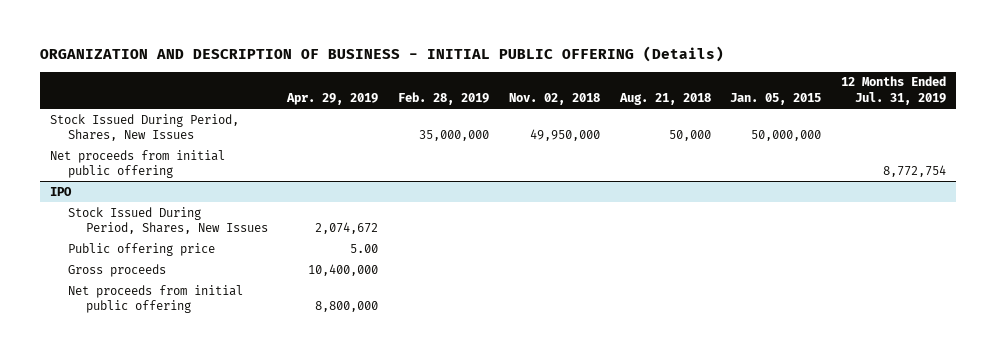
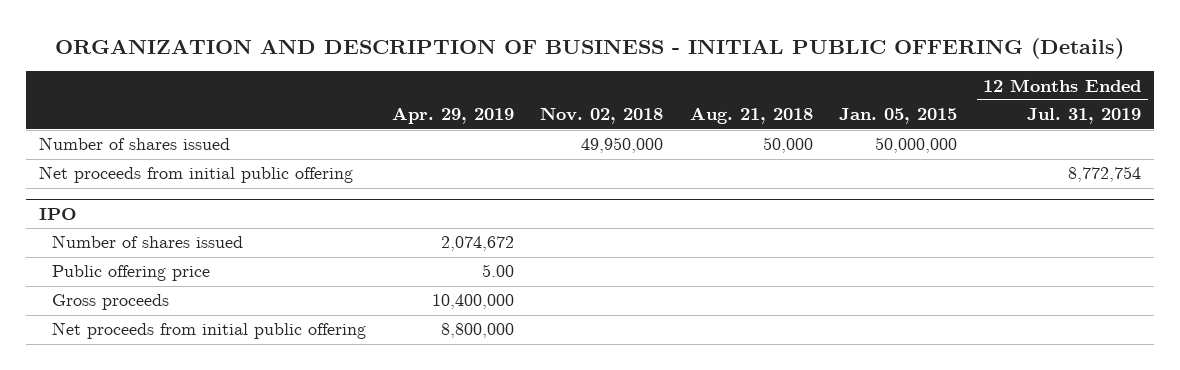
- | Apr. 29, 2019 | Feb. 28, 2019 | Nov. 02, 2018 | Aug. 21, 2018 | Jan. 05, 2015 | 12 Months Ended Jul. 31, 2019
+ | Apr. 29, 2019 | Nov. 02, 2018 | Aug. 21, 2018 | Jan. 05, 2015 | 12 Months Ended Jul. 31, 2019
- Stock Issued During Period, Shares, New Issues | | 35,000,000 | 49,950,000 | 50,000 | 50,000,000 |
+ Number of shares issued | | 49,950,000 | 50,000 | 50,000,000 |
@ IPO
- Stock Issued During Period, Shares, New Issues | 2,074,672 | | | | |
+ Number of shares issued | 2,074,672 | | | |

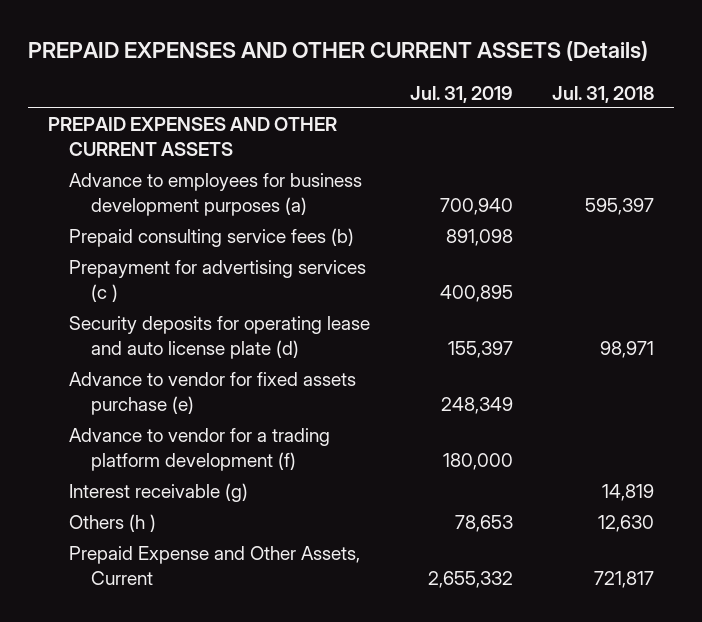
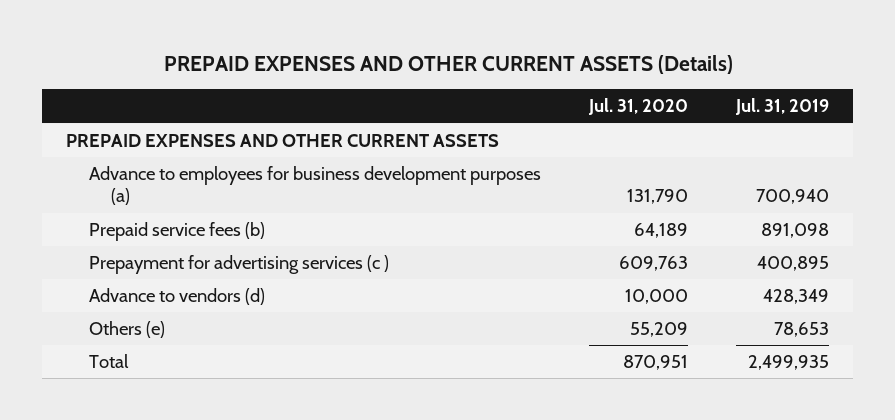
- | Jul. 31, 2019 | Jul. 31, 2018
+ | Jul. 31, 2020 | Jul. 31, 2019
- Prepaid consulting service fees (b) | 891,098 |
+ Prepaid service fees (b) | 64,189 | 891,098
- Security deposits for operating lease and auto license plate (d) | 155,397 | 98,971
- Advance to vendor for fixed assets purchase (e) | 248,349 |
- Advance to vendor for a trading platform development (f) | 180,000 |
- Interest receivable (g) | | 14,819
- Others (h ) | 78,653 | 12,630
- Prepaid Expense and Other Assets, Current | 2,655,332 | 721,817
+ Advance to vendors (d) | 10,000 | 428,349
+ Others (e) | 55,209 | 78,653
+ Total | 870,951 | 2,499,935

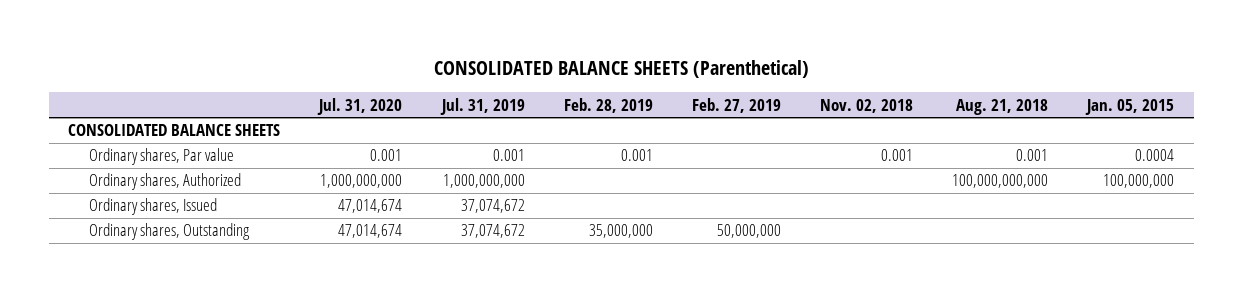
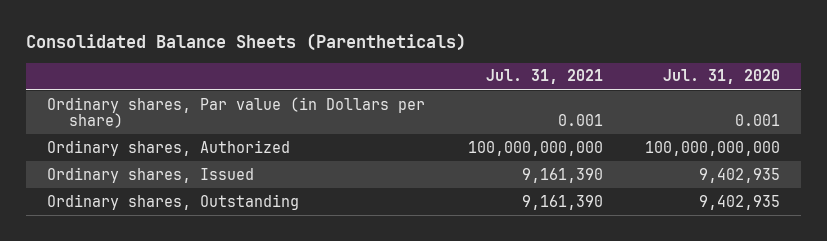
- CONSOLIDATED BALANCE SHEETS (Parenthetical)
+ Consolidated Balance Sheets (Parentheticals)
- | Jul. 31, 2020 | Jul. 31, 2019 | Feb. 28, 2019 | Feb. 27, 2019 | Nov. 02, 2018 | Aug. 21, 2018 | Jan. 05, 2015
+ | Jul. 31, 2021 | Jul. 31, 2020
- CONSOLIDATED BALANCE SHEETS
- Ordinary shares, Par value | 0.001 | 0.001 | 0.001 | | 0.001 | 0.001 | 0.0004
- Ordinary shares, Authorized | 1,000,000,000 | 1,000,000,000 | | | | 100,000,000,000 | 100,000,000
- Ordinary shares, Issued | 47,014,674 | 37,074,672 | | | | |
- Ordinary shares, Outstanding | 47,014,674 | 37,074,672 | 35,000,000 | 50,000,000 | | |
+ Ordinary shares, Par value (in Dollars per share) | 0.001 | 0.001
+ Ordinary shares, Authorized | 100,000,000,000 | 100,000,000,000
+ Ordinary shares, Issued | 9,161,390 | 9,402,935
+ Ordinary shares, Outstanding | 9,161,390 | 9,402,935

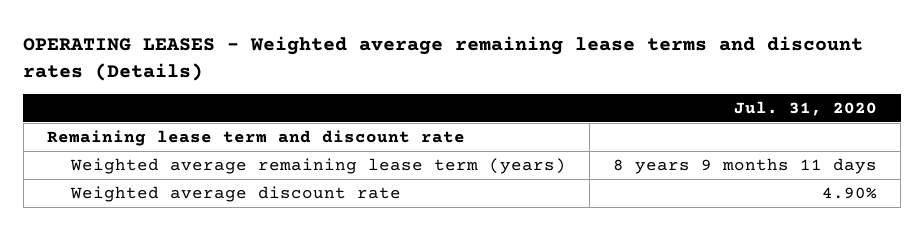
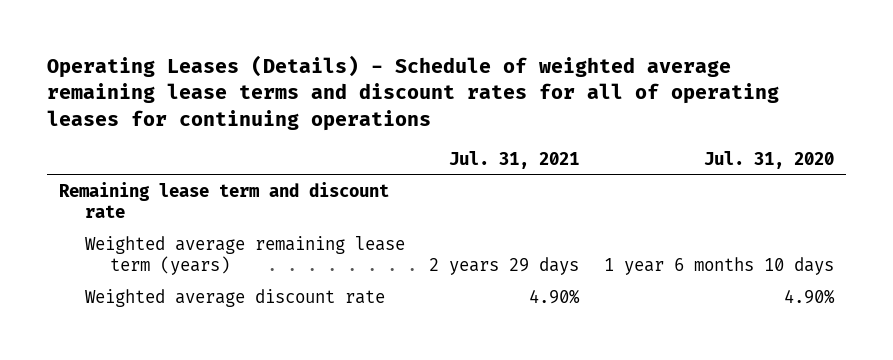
- OPERATING LEASES - Weighted average remaining lease terms and discount rates (Details)
+ Operating Leases (Details) - Schedule of weighted average remaining lease terms and discount rates for all of operating leases for continuing operations
- | Jul. 31, 2020
+ | Jul. 31, 2021 | Jul. 31, 2020
- Weighted average remaining lease term (years) | 8 years 9 months 11 days
+ Weighted average remaining lease term (years) | 2 years 29 days | 1 year 6 months 10 days

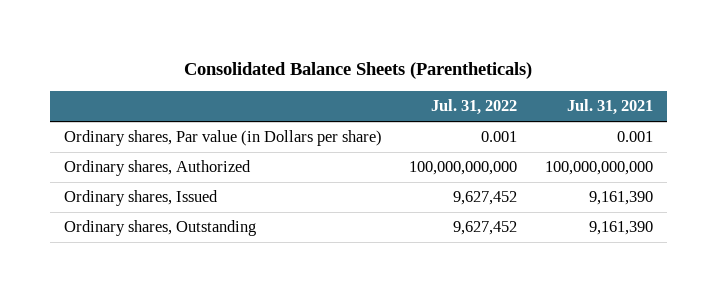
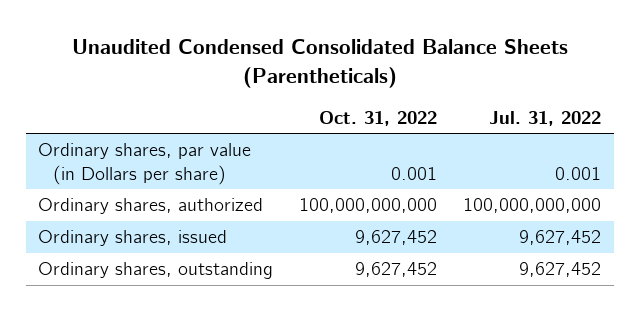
- Consolidated Balance Sheets (Parentheticals)
+ Unaudited Condensed Consolidated Balance Sheets (Parentheticals)
- | Jul. 31, 2022 | Jul. 31, 2021
+ | Oct. 31, 2022 | Jul. 31, 2022
- Ordinary shares, Par value (in Dollars per share) | 0.001 | 0.001
- Ordinary shares, Authorized | 100,000,000,000 | 100,000,000,000
- Ordinary shares, Issued | 9,627,452 | 9,161,390
- Ordinary shares, Outstanding | 9,627,452 | 9,161,390
+ Ordinary shares, par value (in Dollars per share) | 0.001 | 0.001
+ Ordinary shares, authorized | 100,000,000,000 | 100,000,000,000
+ Ordinary shares, issued | 9,627,452 | 9,627,452
+ Ordinary shares, outstanding | 9,627,452 | 9,627,452

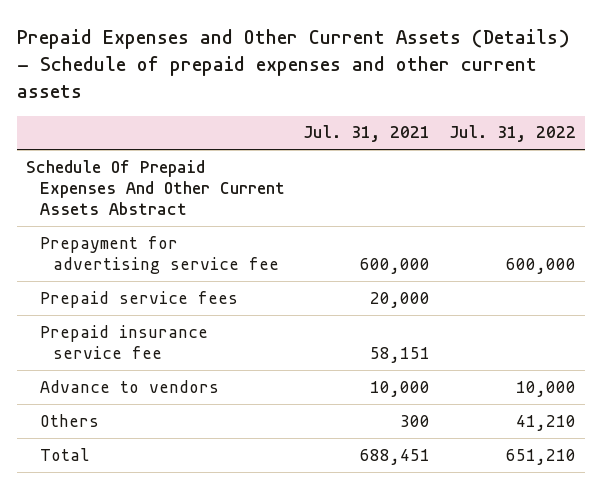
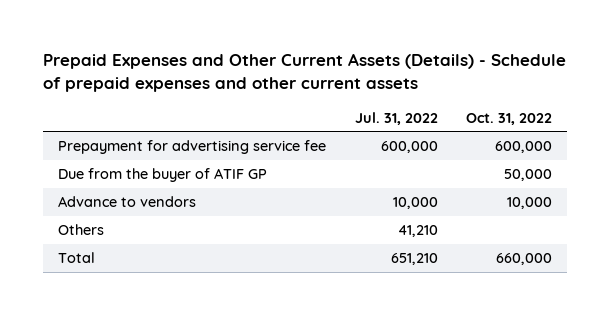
- | Jul. 31, 2021 | Jul. 31, 2022
+ | Jul. 31, 2022 | Oct. 31, 2022
- Schedule Of Prepaid Expenses And Other Current Assets Abstract
- Prepaid service fees | 20,000 |
- Prepaid insurance service fee | 58,151 |
+ Due from the buyer of ATIF GP | | 50,000

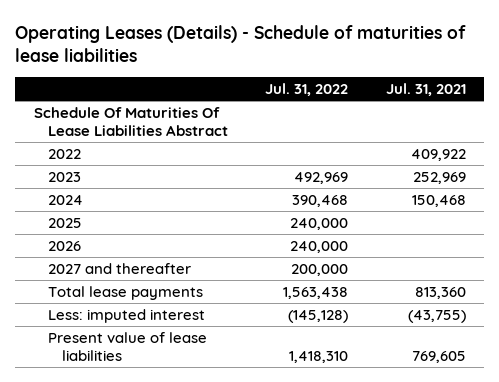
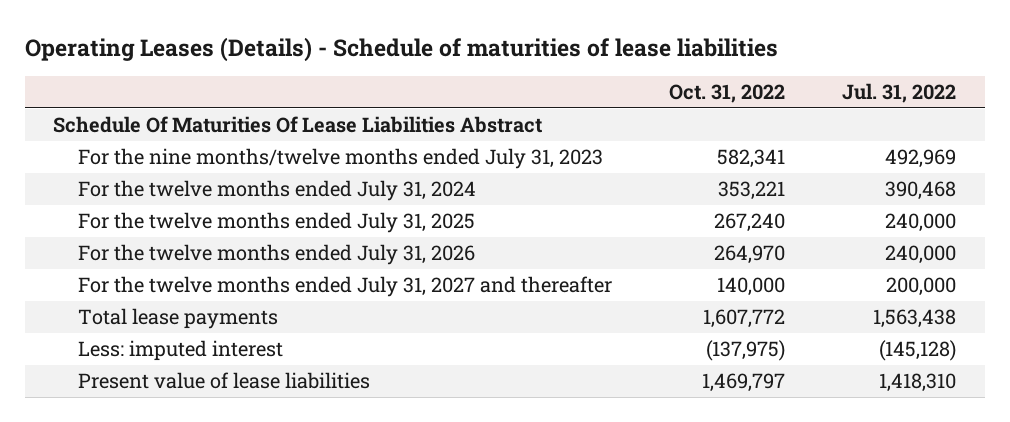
- | Jul. 31, 2022 | Jul. 31, 2021
+ | Oct. 31, 2022 | Jul. 31, 2022
- 2022 | | 409,922
- 2023 | 492,969 | 252,969
- 2024 | 390,468 | 150,468
- 2025 | 240,000 |
- 2026 | 240,000 |
- 2027 and thereafter | 200,000 |
+ For the nine months/twelve months ended July 31, 2023 | 582,341 | 492,969
+ For the twelve months ended July 31, 2024 | 353,221 | 390,468
+ For the twelve months ended July 31, 2025 | 267,240 | 240,000
+ For the twelve months ended July 31, 2026 | 264,970 | 240,000
+ For the twelve months ended July 31, 2027 and thereafter | 140,000 | 200,000

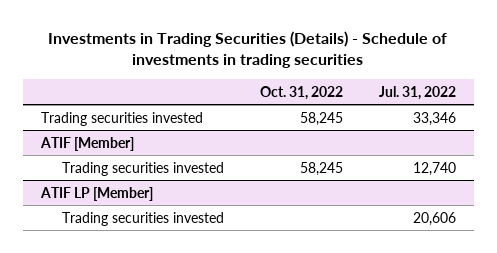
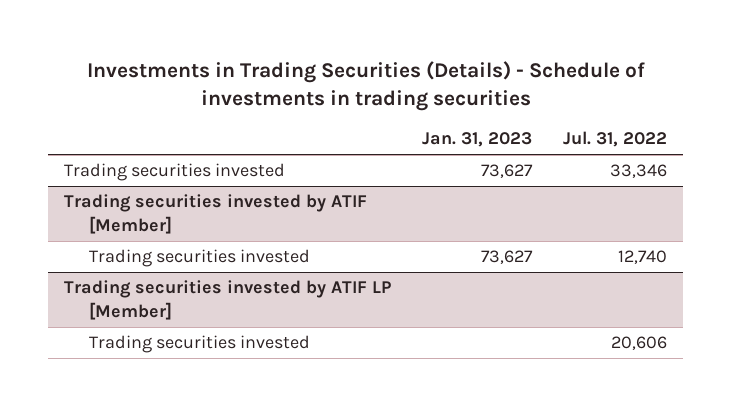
- | Oct. 31, 2022 | Jul. 31, 2022
+ | Jan. 31, 2023 | Jul. 31, 2022
- ATIF [Member]
+ Trading securities invested by ATIF [Member]
- ATIF LP [Member]
+ Trading securities invested by ATIF LP [Member]

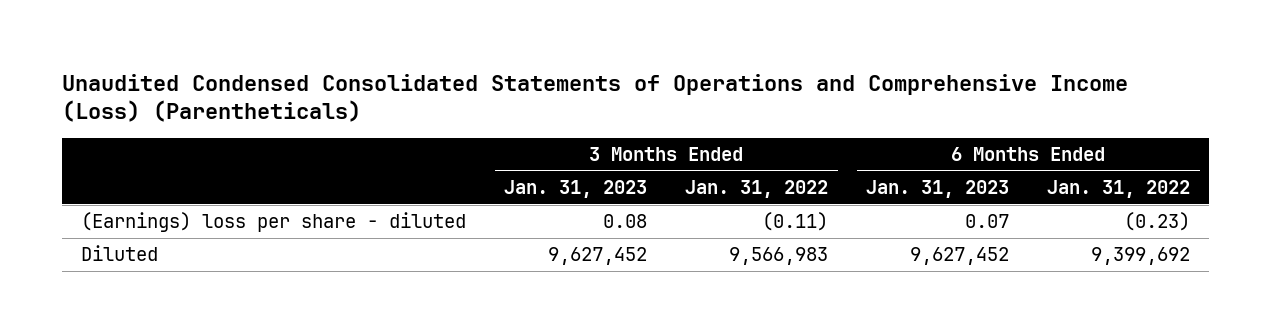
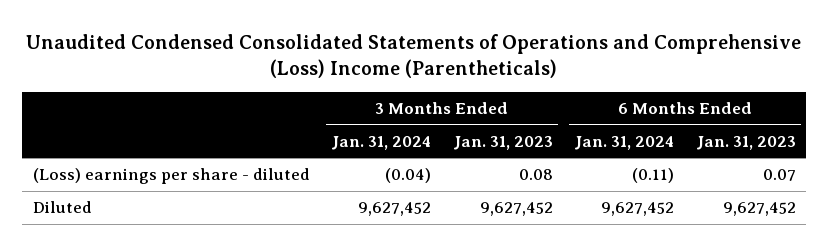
- Unaudited Condensed Consolidated Statements of Operations and Comprehensive Income (Loss) (Parentheticals)
+ Unaudited Condensed Consolidated Statements of Operations and Comprehensive (Loss) Income (Parentheticals)
- | 3 Months Ended Jan. 31, 2023 | 3 Months Ended Jan. 31, 2022 | 6 Months Ended Jan. 31, 2023 | 6 Months Ended Jan. 31, 2022
+ | 3 Months Ended Jan. 31, 2024 | 3 Months Ended Jan. 31, 2023 | 6 Months Ended Jan. 31, 2024 | 6 Months Ended Jan. 31, 2023
- (Earnings) loss per share - diluted | 0.08 | (0.11) | 0.07 | (0.23)
+ (Loss) earnings per share - diluted | (0.04) | 0.08 | (0.11) | 0.07

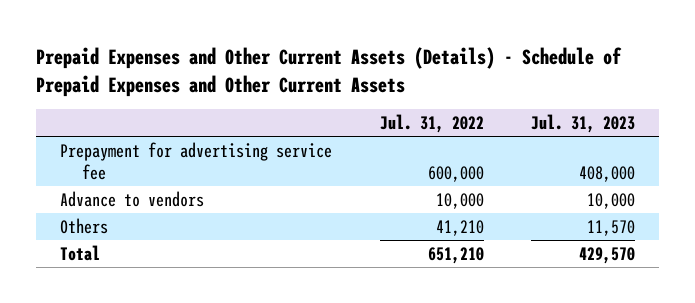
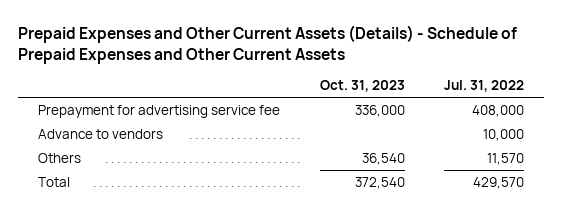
- | Jul. 31, 2022 | Jul. 31, 2023
+ | Oct. 31, 2023 | Jul. 31, 2022
- Prepayment for advertising service fee | 600,000 | 408,000
+ Prepayment for advertising service fee | 336,000 | 408,000
- Others | 41,210 | 11,570
- Total | 651,210 | 429,570
+ Others | 36,540 | 11,570
+ Total | 372,540 | 429,570

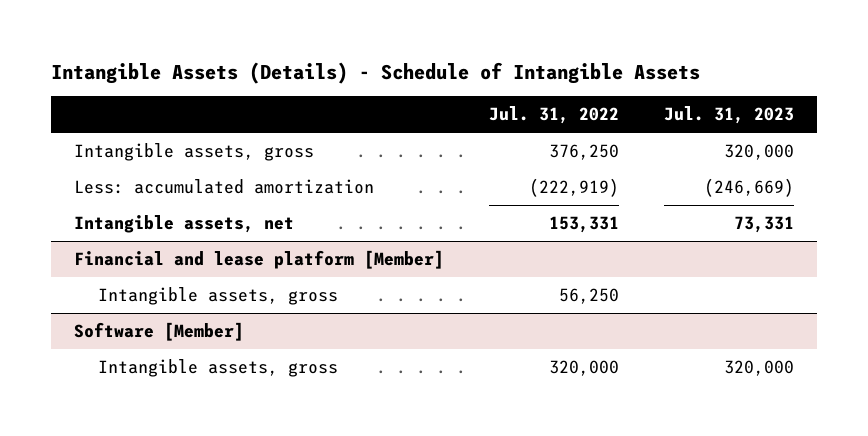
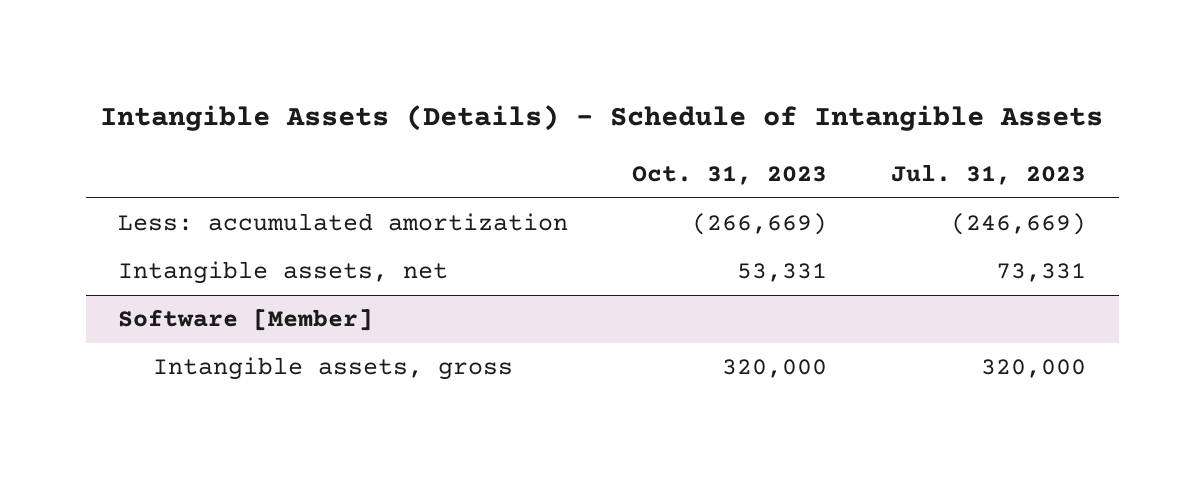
- | Jul. 31, 2022 | Jul. 31, 2023
+ | Oct. 31, 2023 | Jul. 31, 2023
- Intangible assets, gross | 376,250 | 320,000
- Financial and lease platform [Member]
- Intangible assets, gross | 56,250 |

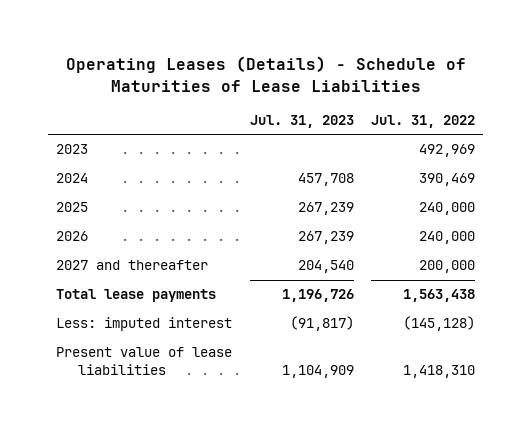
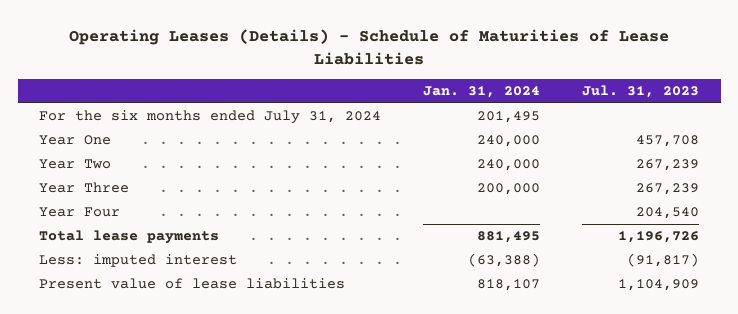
- | Jul. 31, 2023 | Jul. 31, 2022
+ | Jan. 31, 2024 | Jul. 31, 2023
- 2023 | | 492,969
- 2024 | 457,708 | 390,469
- 2025 | 267,239 | 240,000
- 2026 | 267,239 | 240,000
- 2027 and thereafter | 204,540 | 200,000
+ For the six months ended July 31, 2024 | 201,495 |
+ Year One | 240,000 | 457,708
+ Year Two | 240,000 | 267,239
+ Year Three | 200,000 | 267,239
+ Year Four | | 204,540

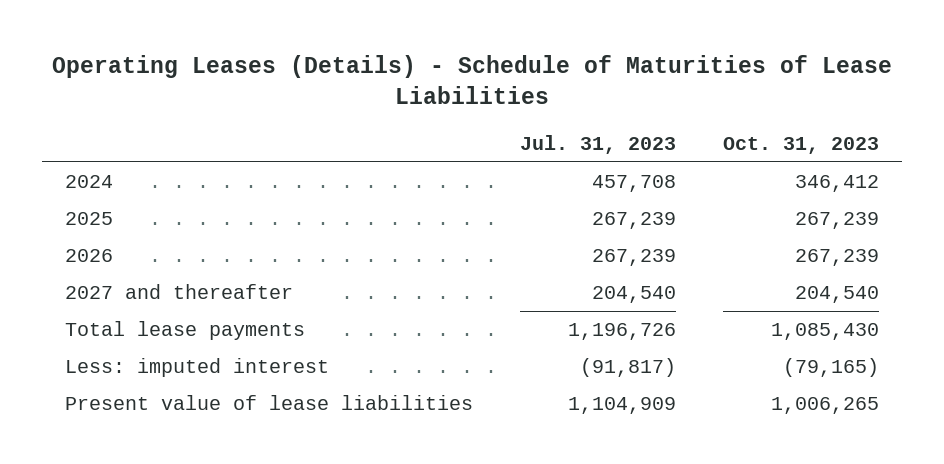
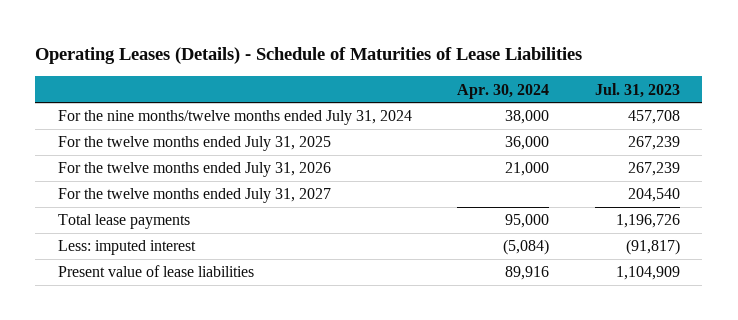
- | Jul. 31, 2023 | Oct. 31, 2023
+ | Apr. 30, 2024 | Jul. 31, 2023
- 2024 | 457,708 | 346,412
- 2025 | 267,239 | 267,239
- 2026 | 267,239 | 267,239
- 2027 and thereafter | 204,540 | 204,540
+ For the nine months/twelve months ended July 31, 2024 | 38,000 | 457,708
+ For the twelve months ended July 31, 2025 | 36,000 | 267,239
+ For the twelve months ended July 31, 2026 | 21,000 | 267,239
+ For the twelve months ended July 31, 2027 | | 204,540

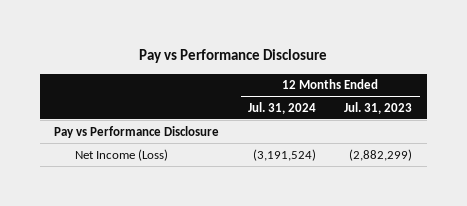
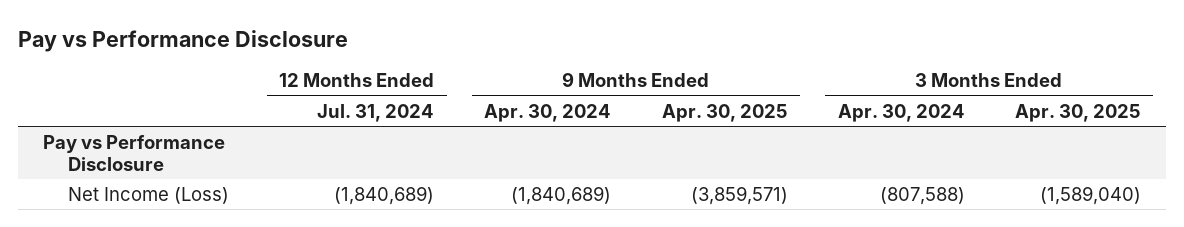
- | 12 Months Ended Jul. 31, 2024 | 12 Months Ended Jul. 31, 2023
+ | 12 Months Ended Jul. 31, 2024 | 9 Months Ended Apr. 30, 2024 | 9 Months Ended Apr. 30, 2025 | 3 Months Ended Apr. 30, 2024 | 3 Months Ended Apr. 30, 2025
- Net Income (Loss) | (3,191,524) | (2,882,299)
+ Net Income (Loss) | (1,840,689) | (1,840,689) | (3,859,571) | (807,588) | (1,589,040)

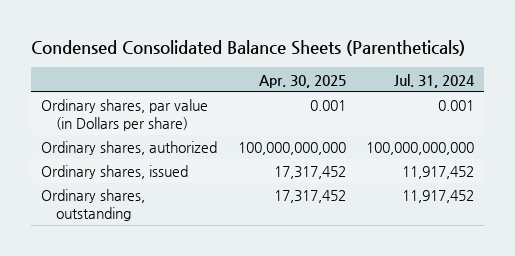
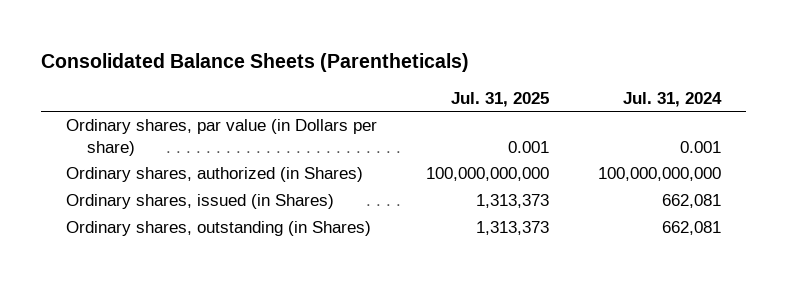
- Condensed Consolidated Balance Sheets (Parentheticals)
+ Consolidated Balance Sheets (Parentheticals)
- | Apr. 30, 2025 | Jul. 31, 2024
+ | Jul. 31, 2025 | Jul. 31, 2024
- Ordinary shares, authorized | 100,000,000,000 | 100,000,000,000
- Ordinary shares, issued | 17,317,452 | 11,917,452
- Ordinary shares, outstanding | 17,317,452 | 11,917,452
+ Ordinary shares, authorized (in Shares) | 100,000,000,000 | 100,000,000,000
+ Ordinary shares, issued (in Shares) | 1,313,373 | 662,081
+ Ordinary shares, outstanding (in Shares) | 1,313,373 | 662,081

